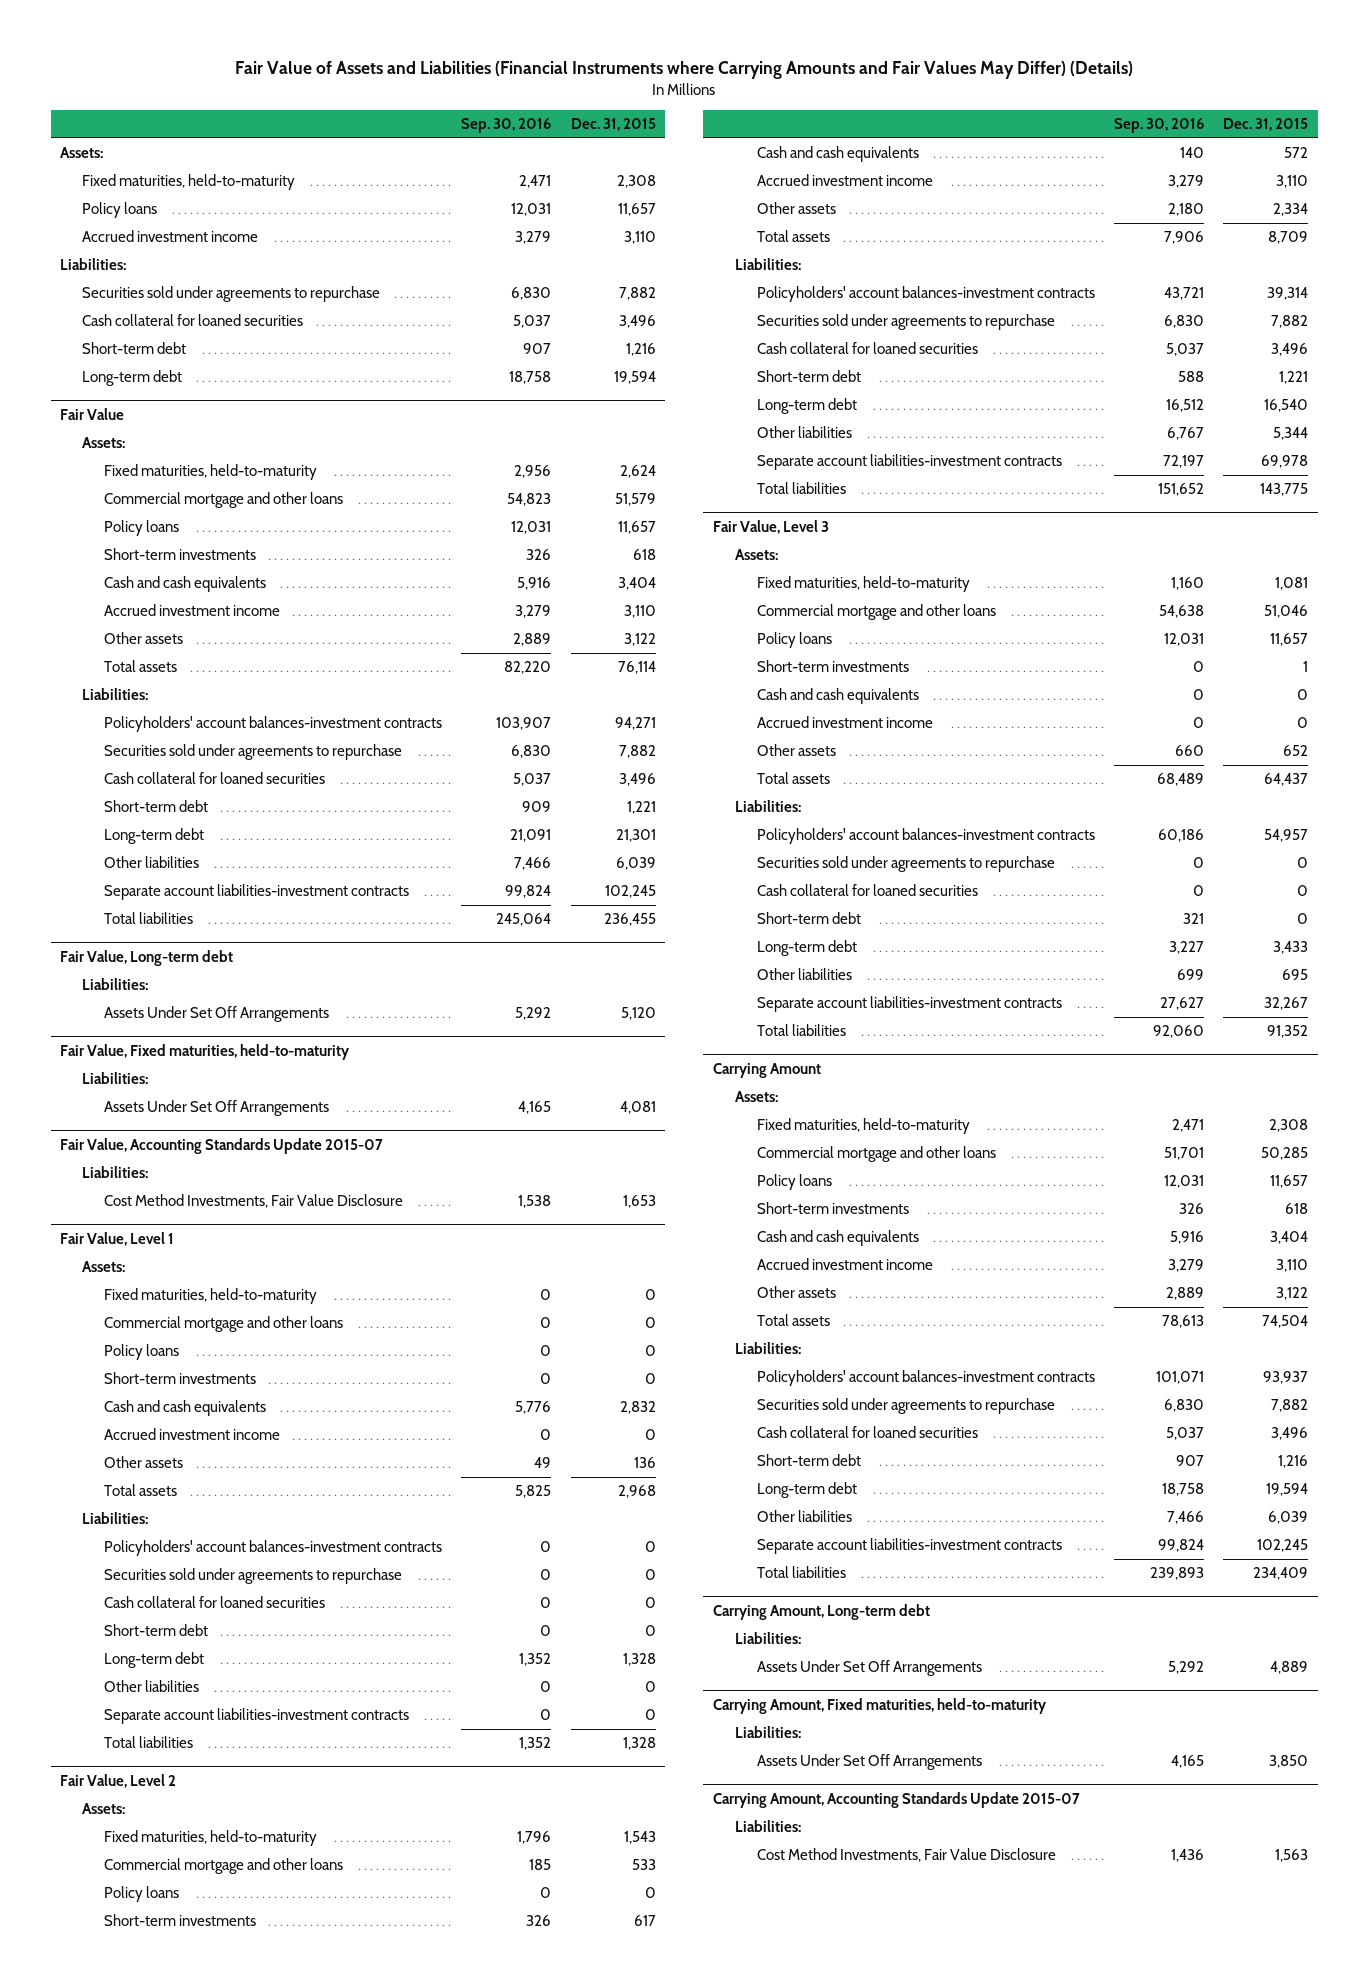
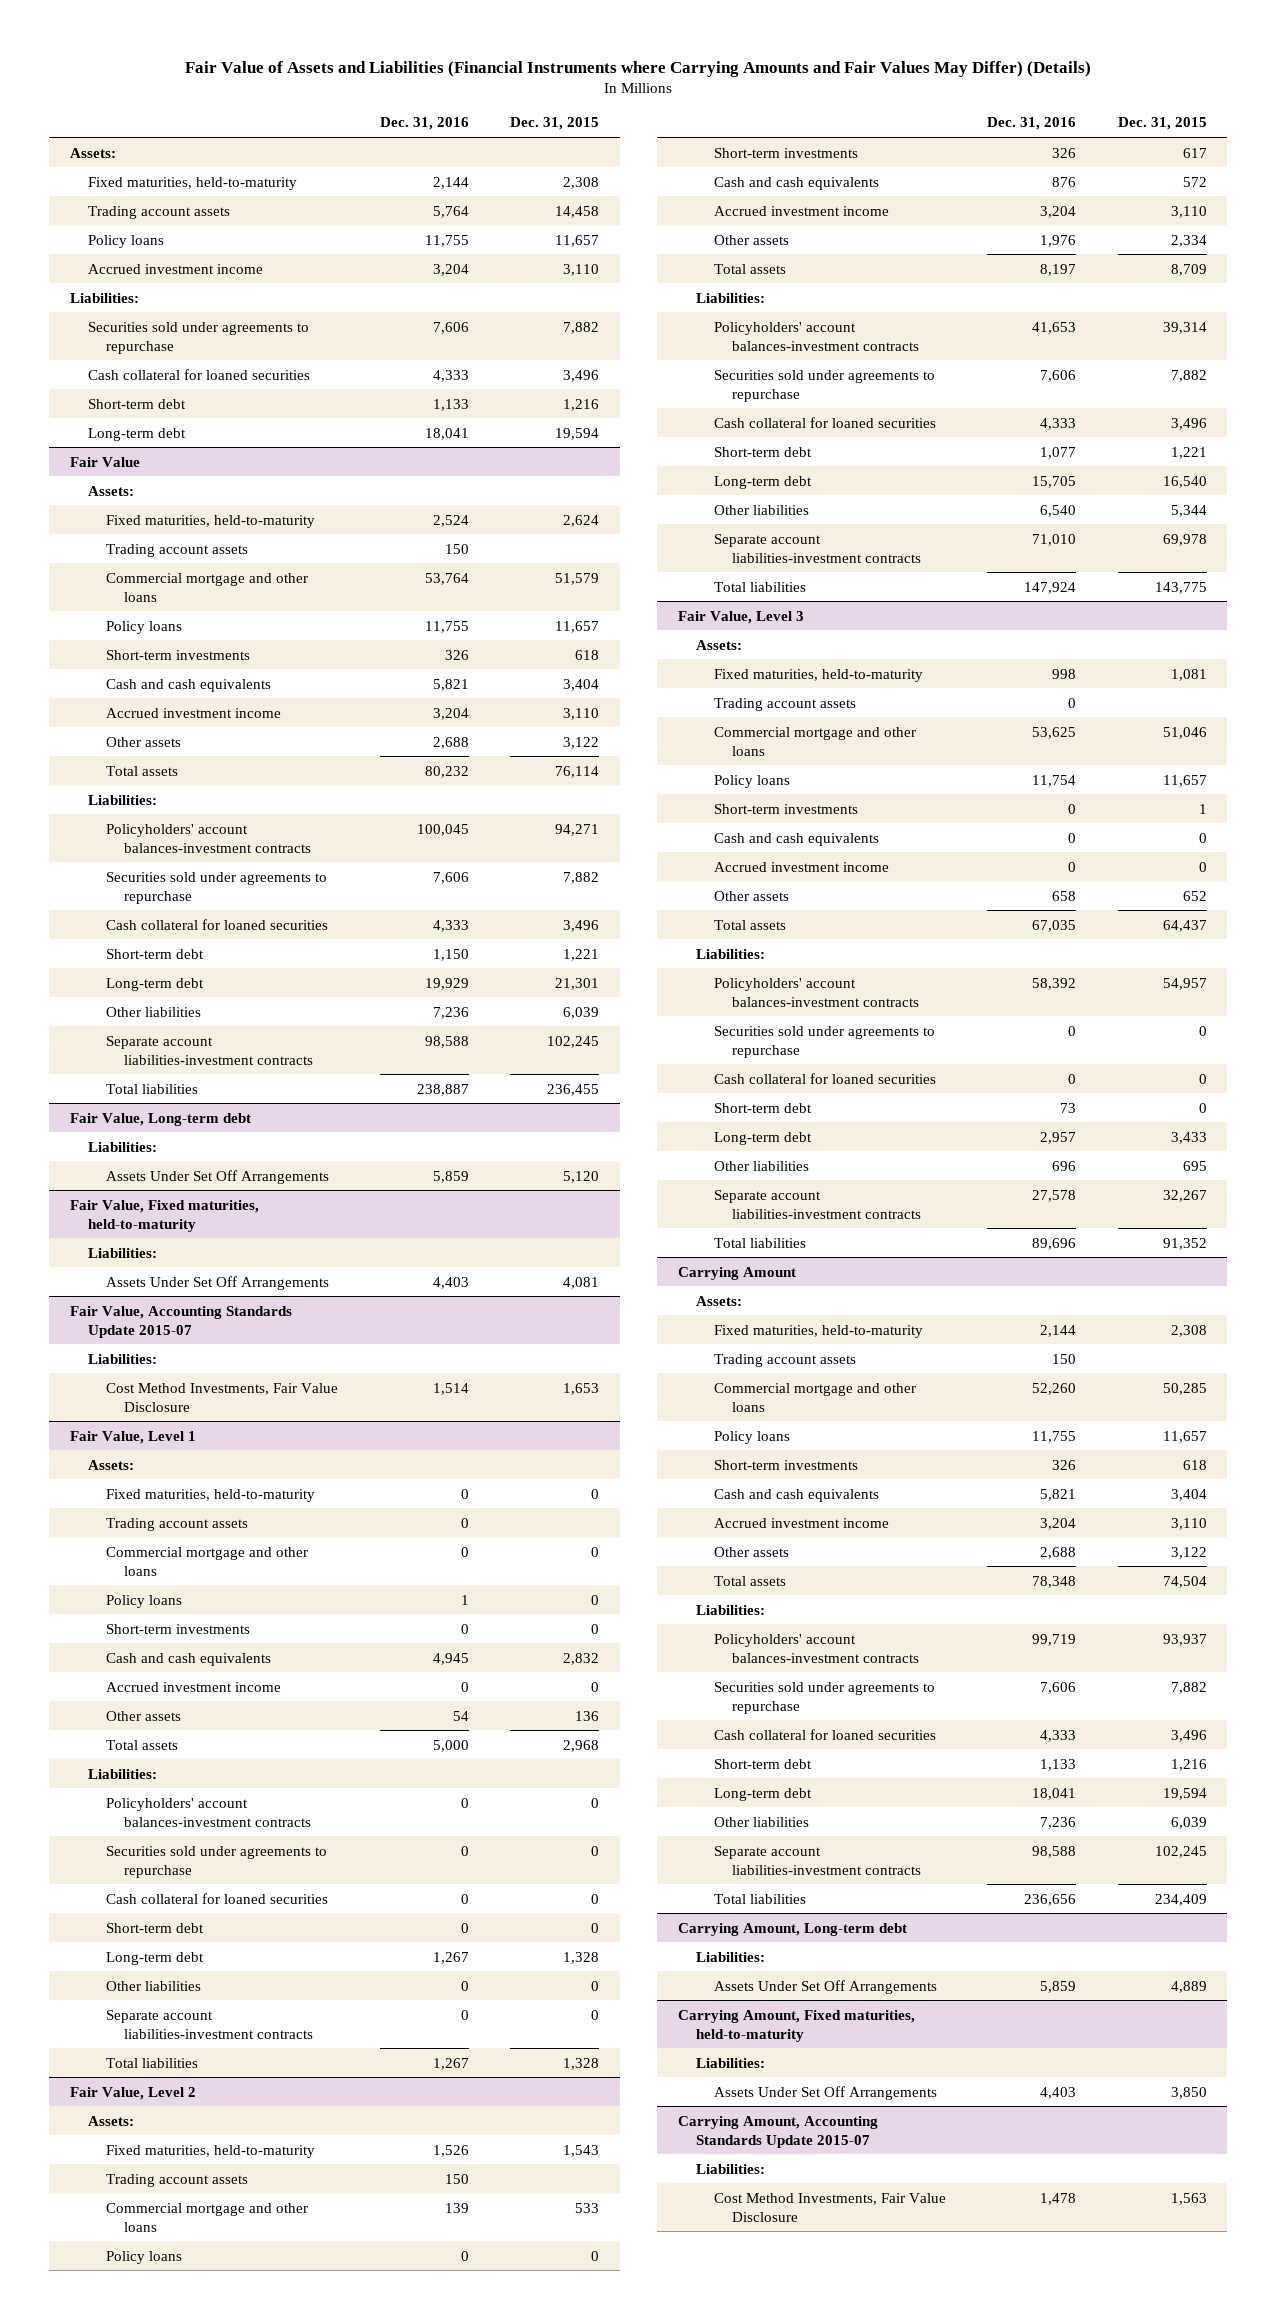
- | Sep. 30, 2016 | Dec. 31, 2015
+ | Dec. 31, 2016 | Dec. 31, 2015
+ Trading account assets | 5,764 | 14,458
@ Fair Value
+ Trading account assets | 150 |
@ Fair Value, Level 1
+ Trading account assets | 0 |
@ Fair Value, Level 2
+ Trading account assets | 150 |
@ Fair Value, Level 3
+ Trading account assets | 0 |
@ Carrying Amount
+ Trading account assets | 150 |

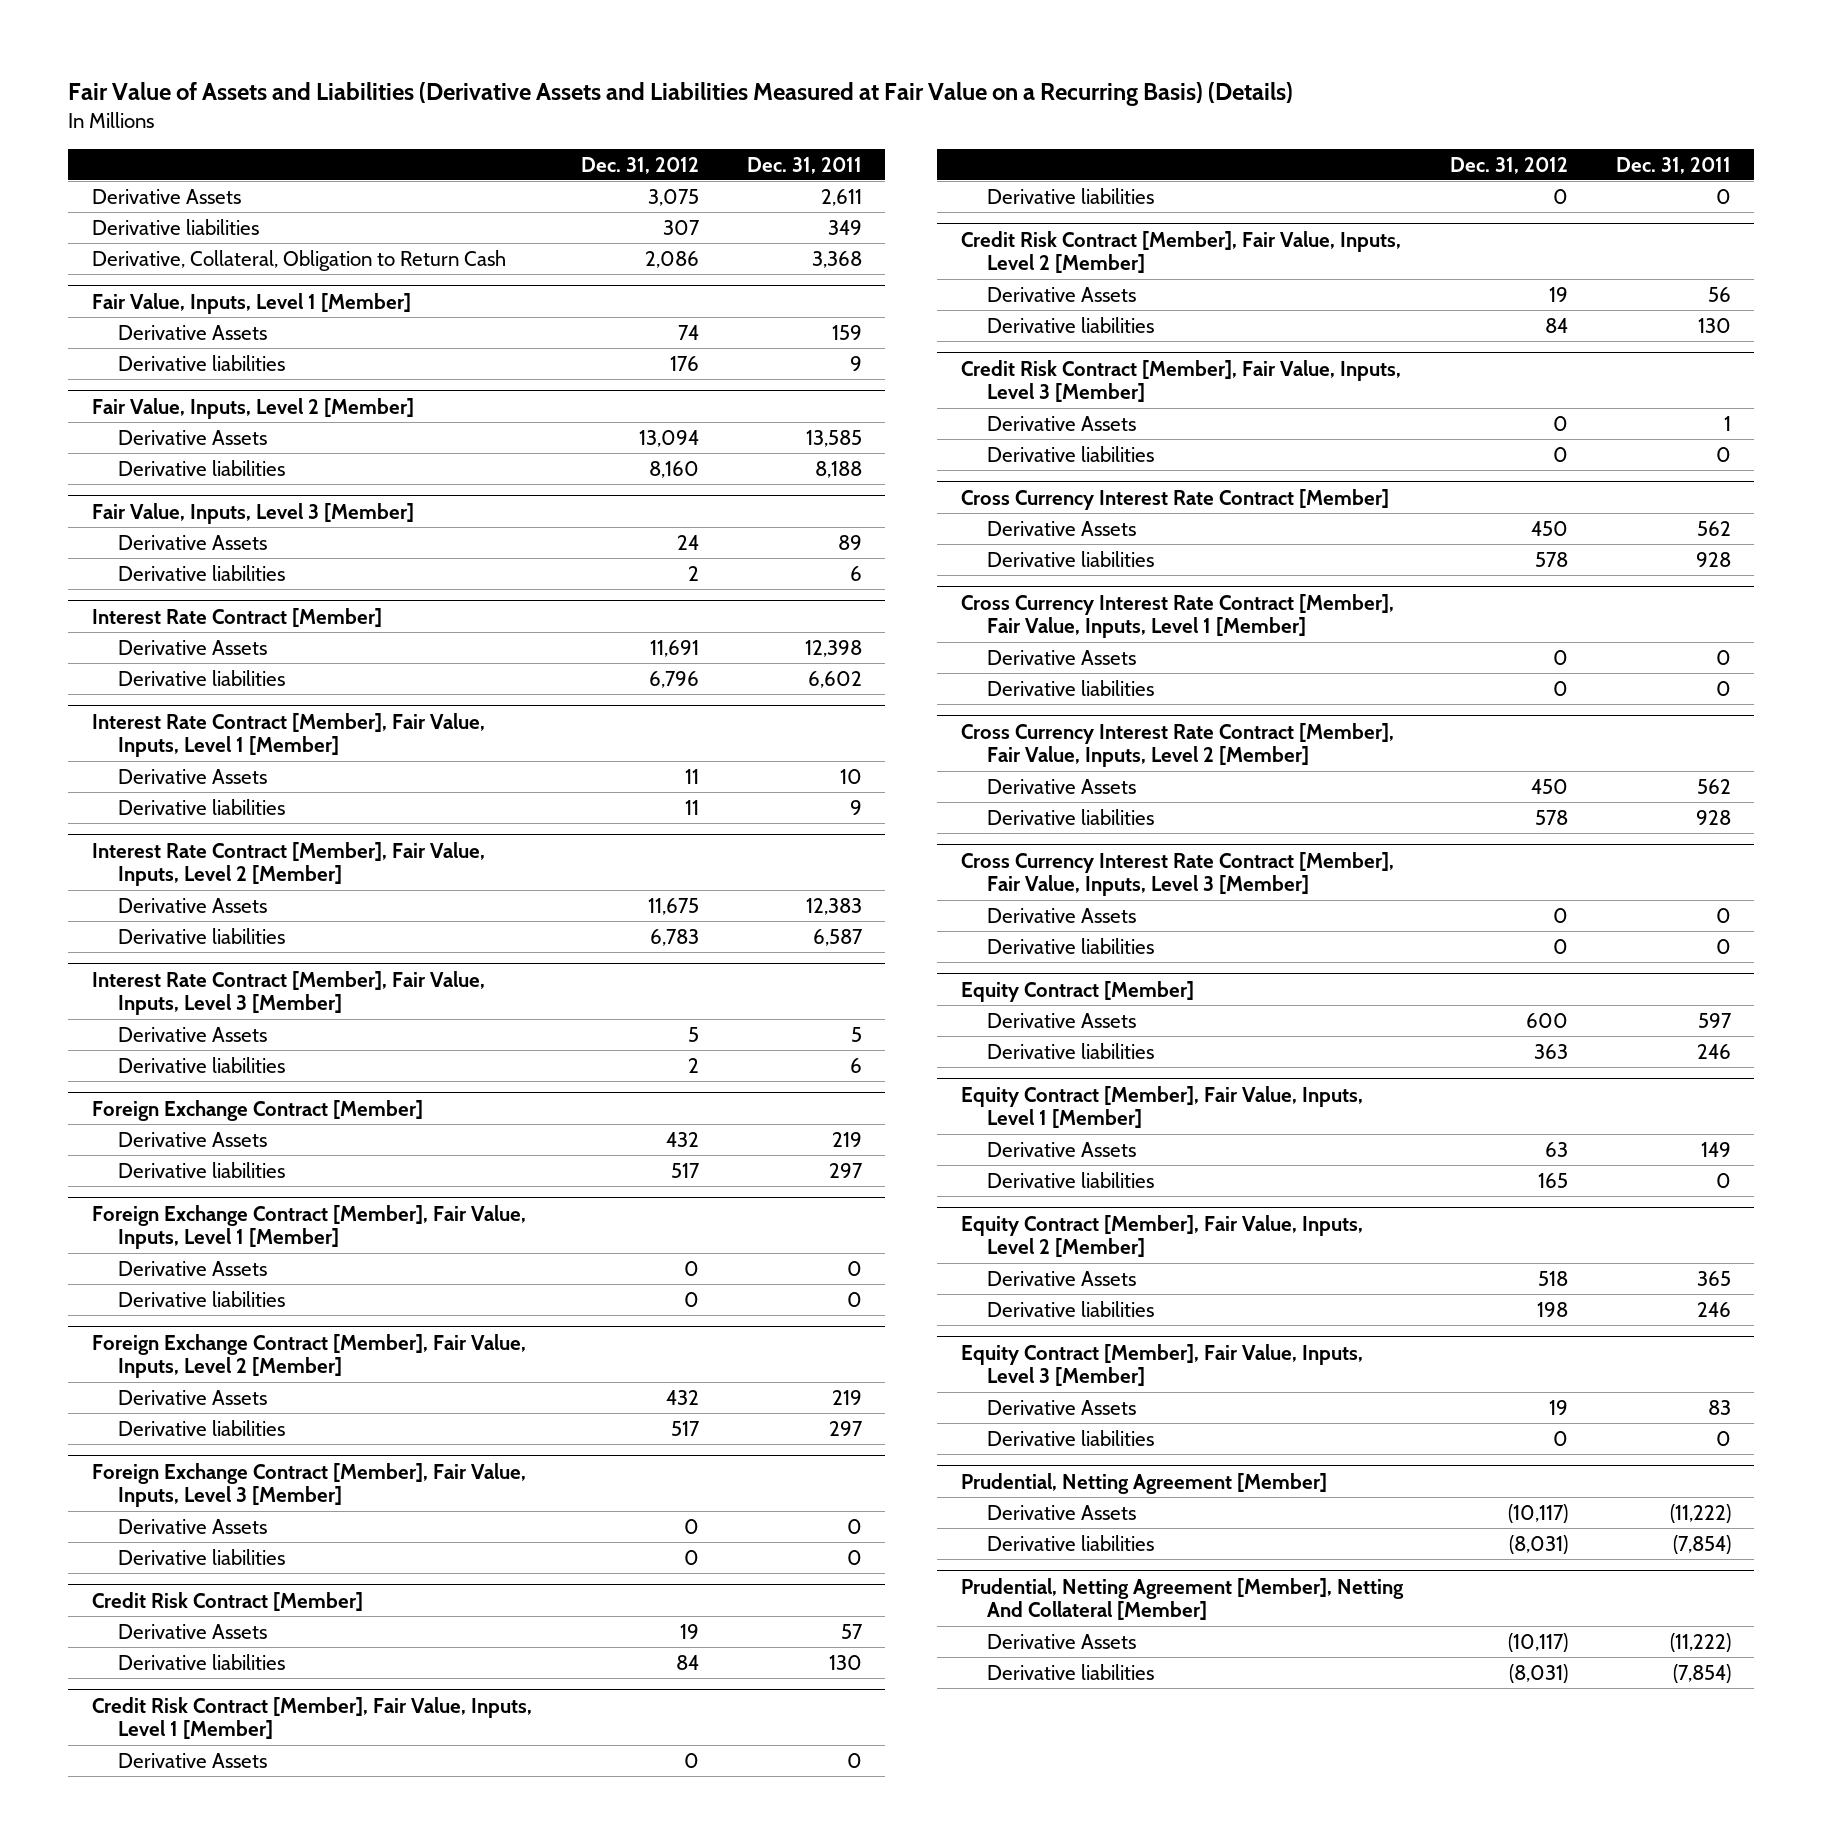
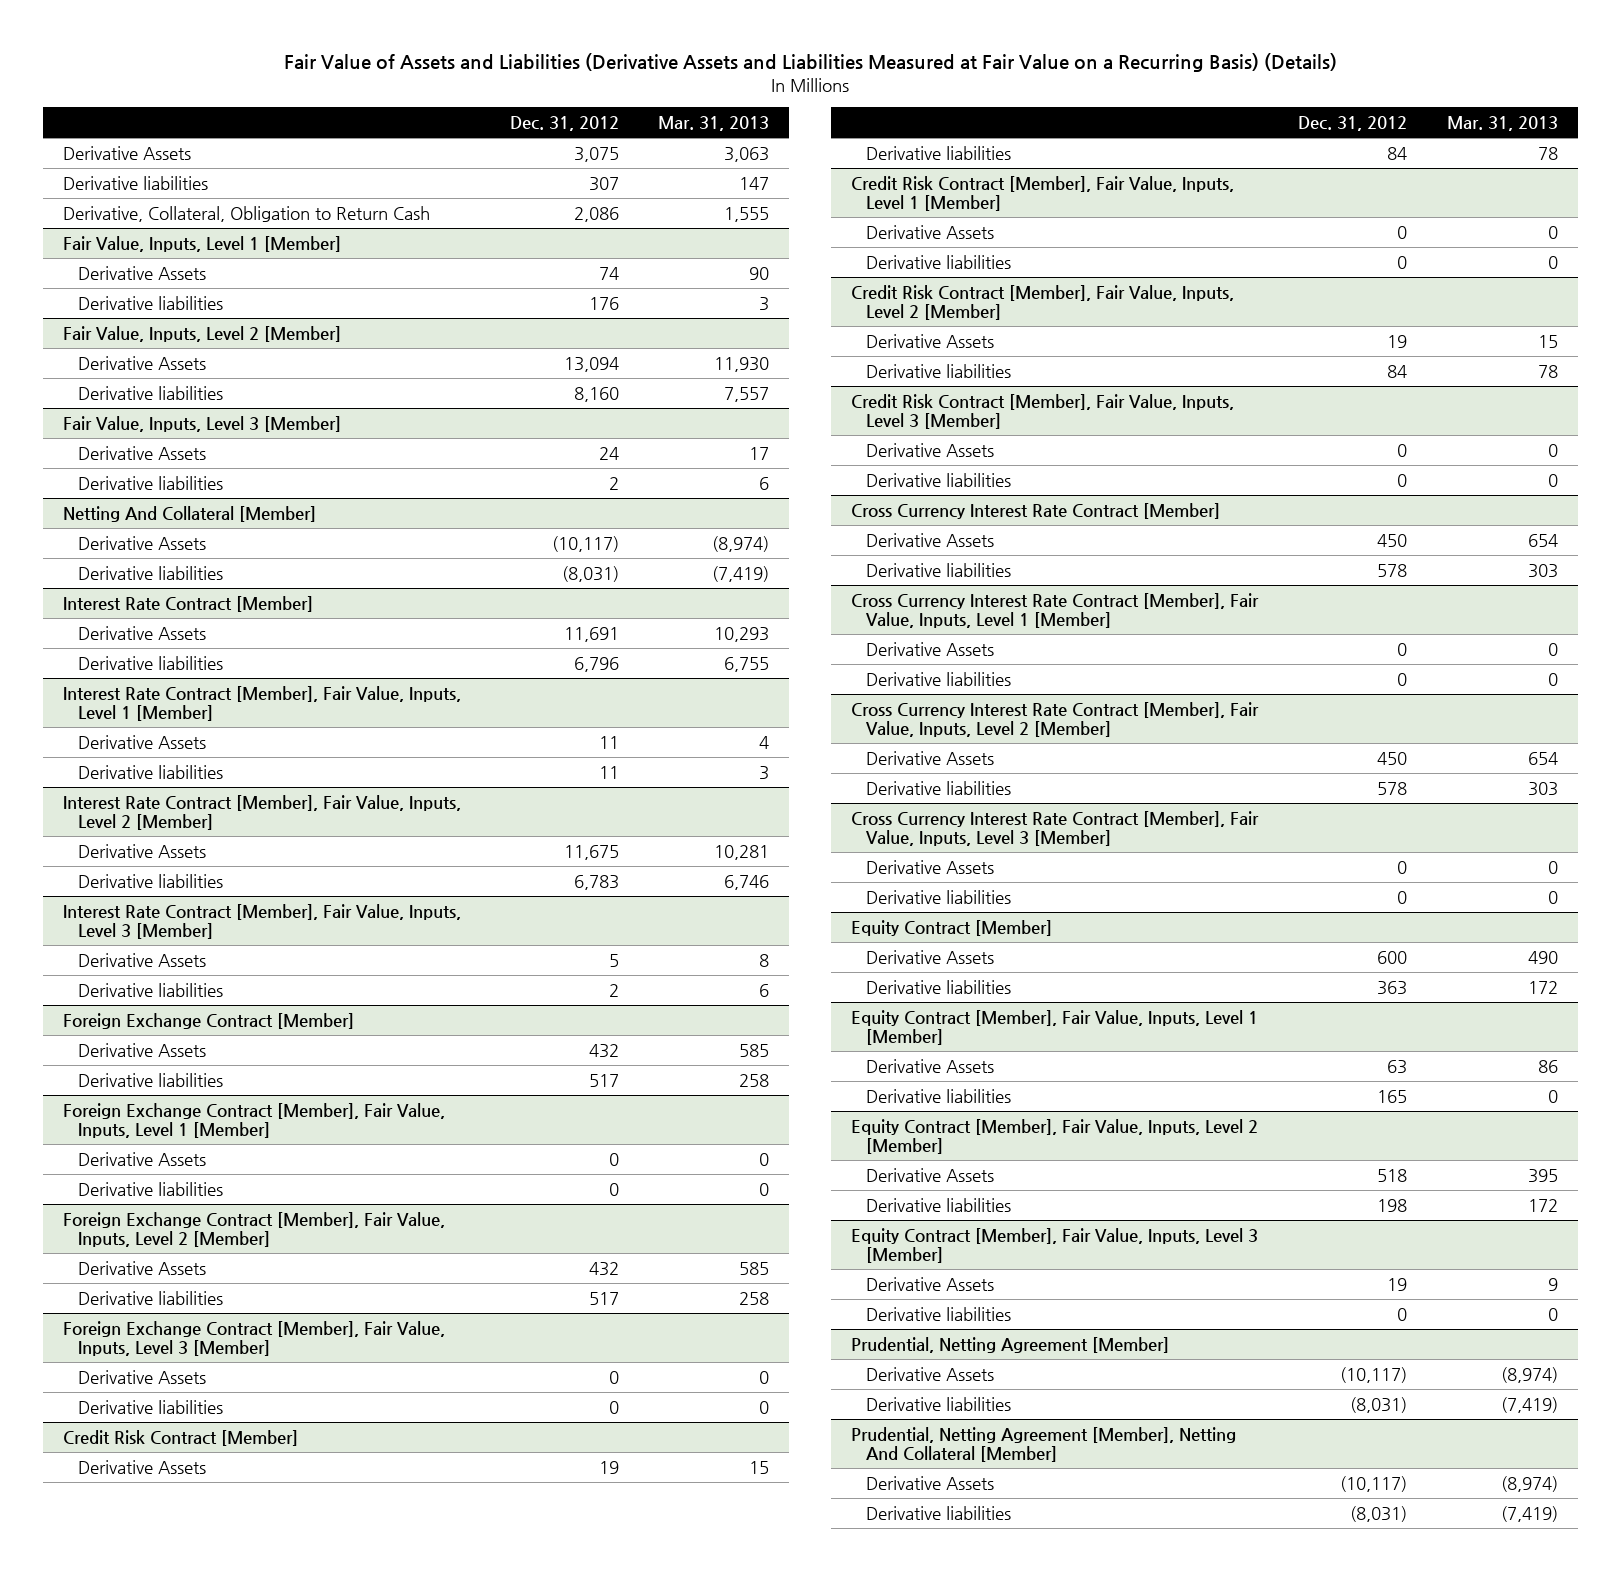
- | Dec. 31, 2012 | Dec. 31, 2011
+ | Dec. 31, 2012 | Mar. 31, 2013
+ Netting And Collateral [Member]
+ Derivative Assets | (10,117) | (8,974)
+ Derivative liabilities | (8,031) | (7,419)

